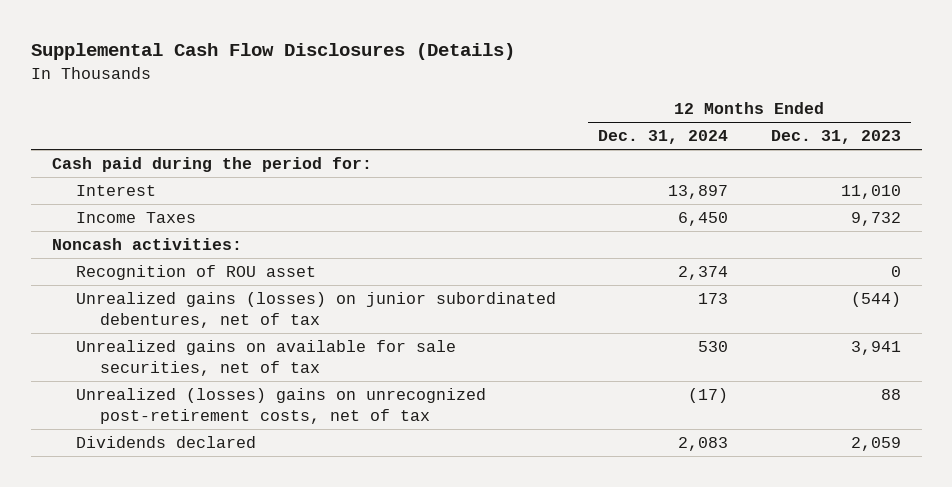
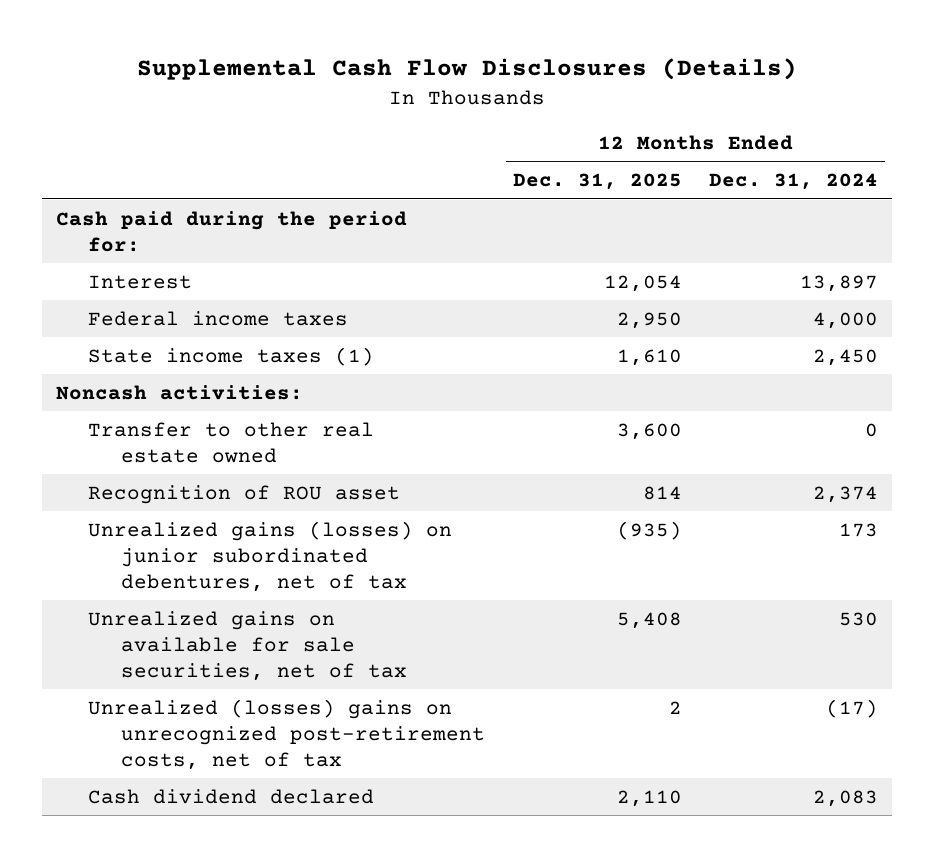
- | 12 Months Ended Dec. 31, 2024 | 12 Months Ended Dec. 31, 2023
+ | 12 Months Ended Dec. 31, 2025 | 12 Months Ended Dec. 31, 2024
- Income Taxes | 6,450 | 9,732
+ Federal income taxes | 2,950 | 4,000
+ State income taxes (1) | 1,610 | 2,450
+ Transfer to other real estate owned | 3,600 | 0
- Dividends declared | 2,083 | 2,059
+ Cash dividend declared | 2,110 | 2,083

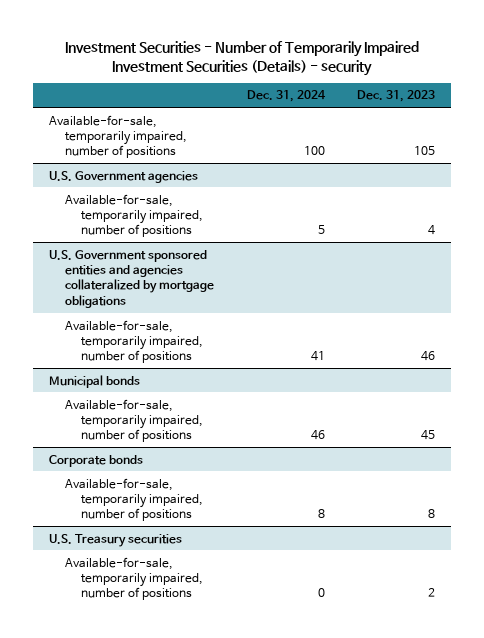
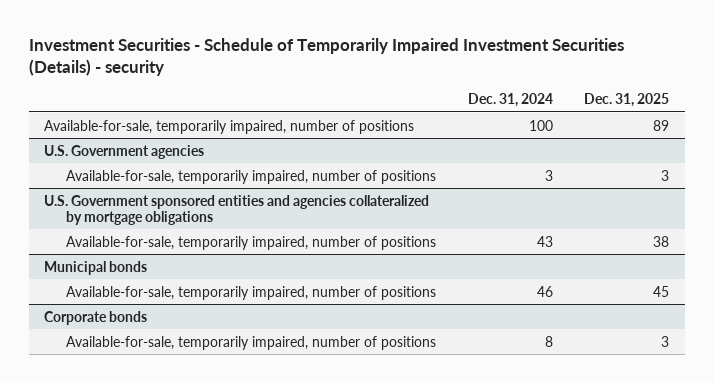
- Investment Securities - Number of Temporarily Impaired Investment Securities (Details) - security
+ Investment Securities - Schedule of Temporarily Impaired Investment Securities (Details) - security
- | Dec. 31, 2024 | Dec. 31, 2023
+ | Dec. 31, 2024 | Dec. 31, 2025
@ U.S. Government agencies
- Available-for-sale, temporarily impaired, number of positions | 5 | 4
+ Available-for-sale, temporarily impaired, number of positions | 3 | 3
@ U.S. Government sponsored entities and agencies collateralized by mortgage obligations
- Available-for-sale, temporarily impaired, number of positions | 41 | 46
+ Available-for-sale, temporarily impaired, number of positions | 43 | 38
- U.S. Treasury securities
- Available-for-sale, temporarily impaired, number of positions | 0 | 2

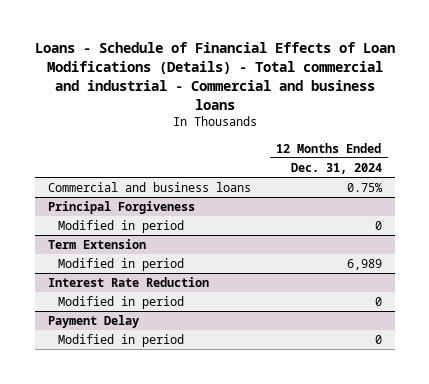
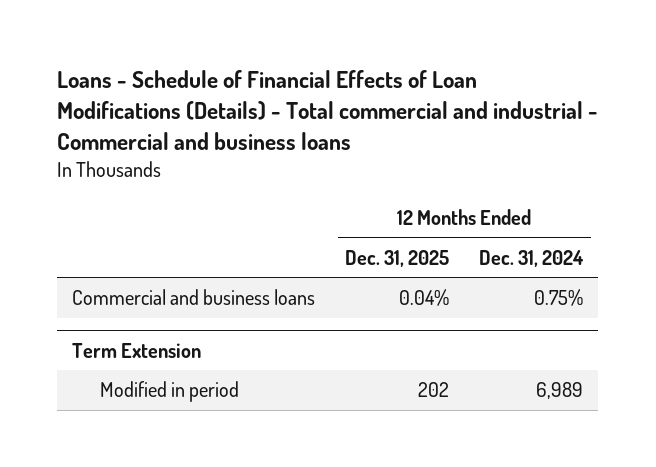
- | 12 Months Ended Dec. 31, 2024
+ | 12 Months Ended Dec. 31, 2025 | 12 Months Ended Dec. 31, 2024
- Principal Forgiveness
- Modified in period | 0
- Interest Rate Reduction
- Modified in period | 0
- Payment Delay
- Modified in period | 0

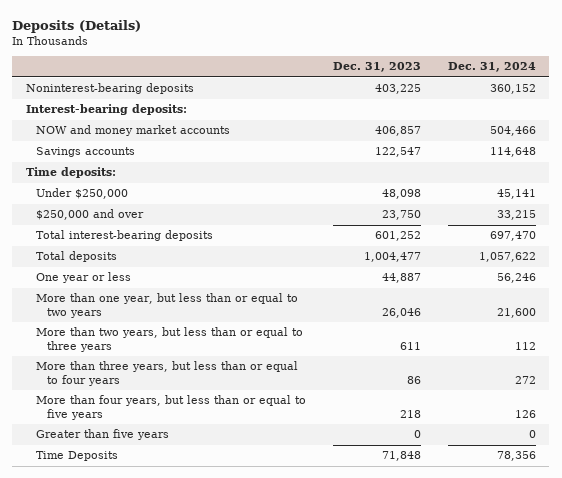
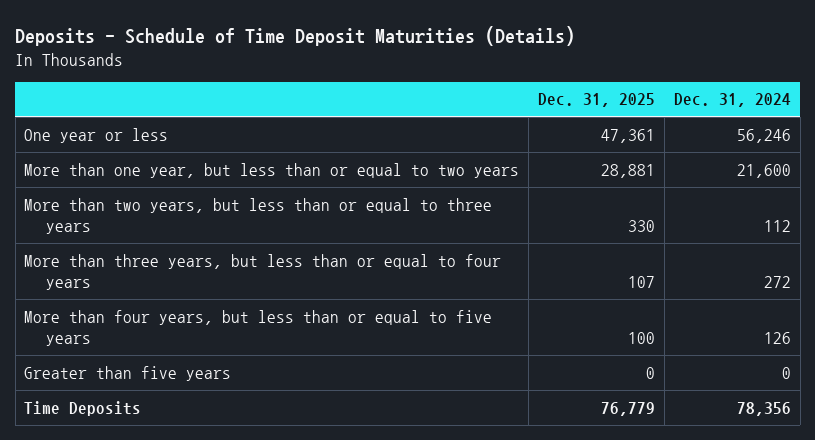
- Deposits (Details)
+ Deposits - Schedule of Time Deposit Maturities (Details)
- | Dec. 31, 2023 | Dec. 31, 2024
+ | Dec. 31, 2025 | Dec. 31, 2024
- Noninterest-bearing deposits | 403,225 | 360,152
- Interest-bearing deposits:
- NOW and money market accounts | 406,857 | 504,466
- Savings accounts | 122,547 | 114,648
- Time deposits:
- Under $250,000 | 48,098 | 45,141
- $250,000 and over | 23,750 | 33,215
- Total interest-bearing deposits | 601,252 | 697,470
- Total deposits | 1,004,477 | 1,057,622

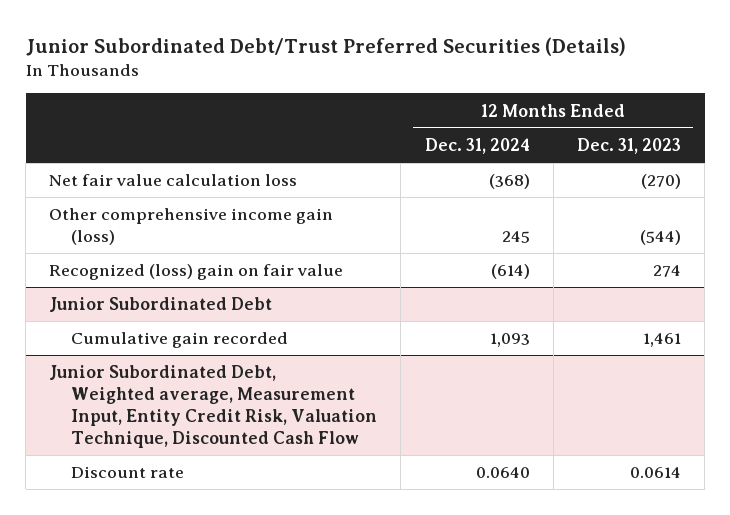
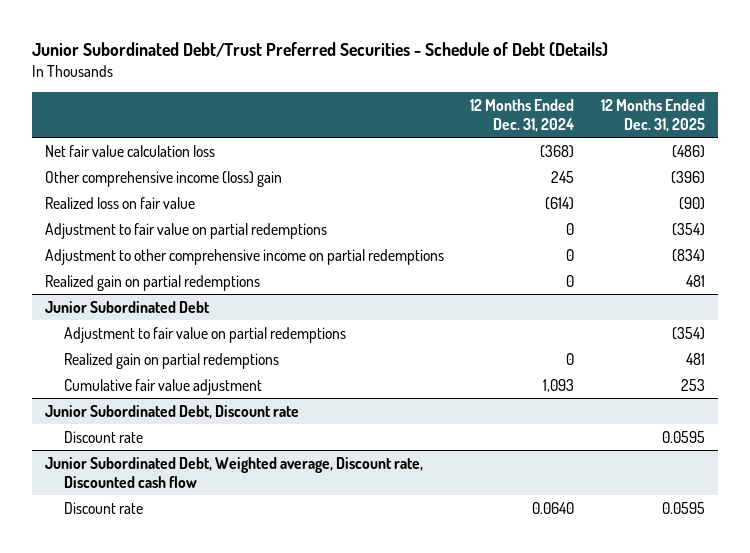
- Junior Subordinated Debt/Trust Preferred Securities (Details)
+ Junior Subordinated Debt/Trust Preferred Securities - Schedule of Debt (Details)
- | 12 Months Ended Dec. 31, 2024 | 12 Months Ended Dec. 31, 2023
+ | 12 Months Ended Dec. 31, 2024 | 12 Months Ended Dec. 31, 2025
- Other comprehensive income gain (loss) | 245 | (544)
- Recognized (loss) gain on fair value | (614) | 274
+ Other comprehensive income (loss) gain | 245 | (396)
+ Realized loss on fair value | (614) | (90)
+ Adjustment to fair value on partial redemptions | 0 | (354)
+ Adjustment to other comprehensive income on partial redemptions | 0 | (834)
+ Realized gain on partial redemptions | 0 | 481
@ Junior Subordinated Debt
- Cumulative gain recorded | 1,093 | 1,461
- Junior Subordinated Debt, Weighted average, Measurement Input, Entity Credit Risk, Valuation Technique, Discounted Cash Flow
@ Junior Subordinated Debt
+ Adjustment to fair value on partial redemptions | | (354)
+ Realized gain on partial redemptions | 0 | 481
+ Cumulative fair value adjustment | 1,093 | 253
+ Junior Subordinated Debt, Discount rate
+ Discount rate | | 0.0595
+ Junior Subordinated Debt, Weighted average, Discount rate, Discounted cash flow

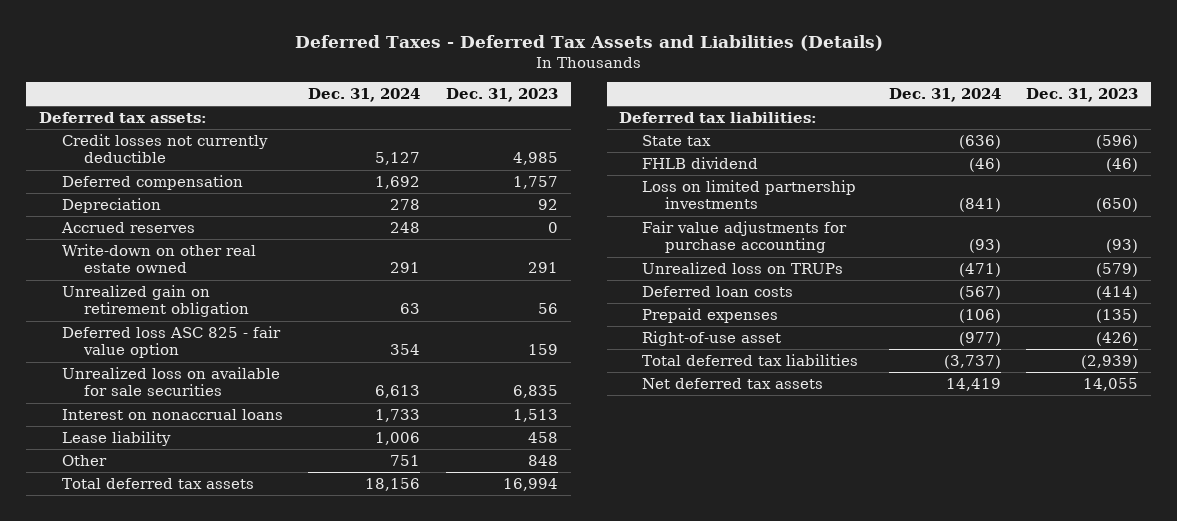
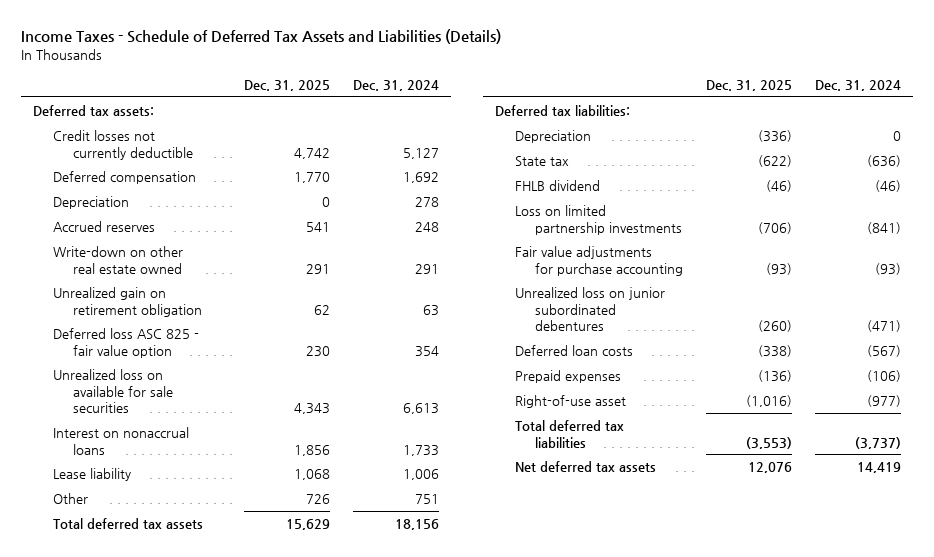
- Deferred Taxes - Deferred Tax Assets and Liabilities (Details)
+ Income Taxes - Schedule of Deferred Tax Assets and Liabilities (Details)
- | Dec. 31, 2024 | Dec. 31, 2023
+ | Dec. 31, 2025 | Dec. 31, 2024
+ Depreciation | (336) | 0
- Unrealized loss on TRUPs | (471) | (579)
+ Unrealized loss on junior subordinated debentures | (260) | (471)

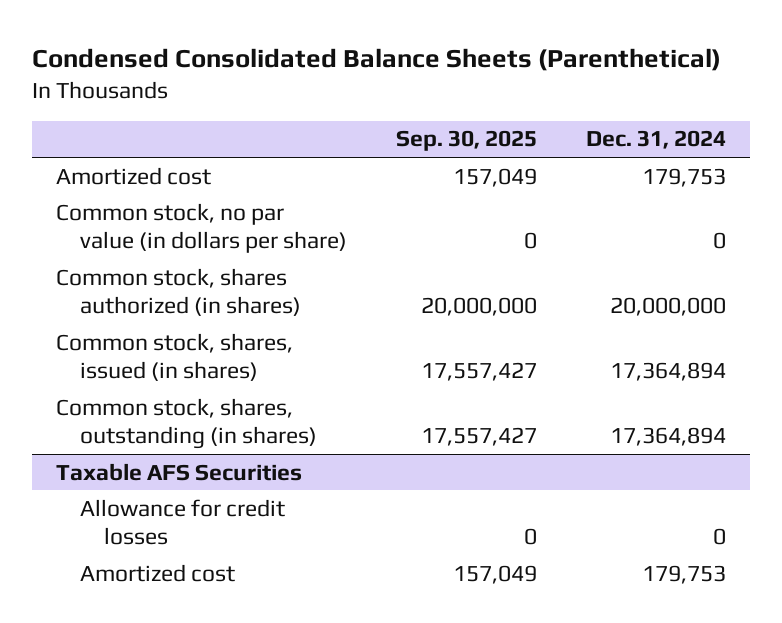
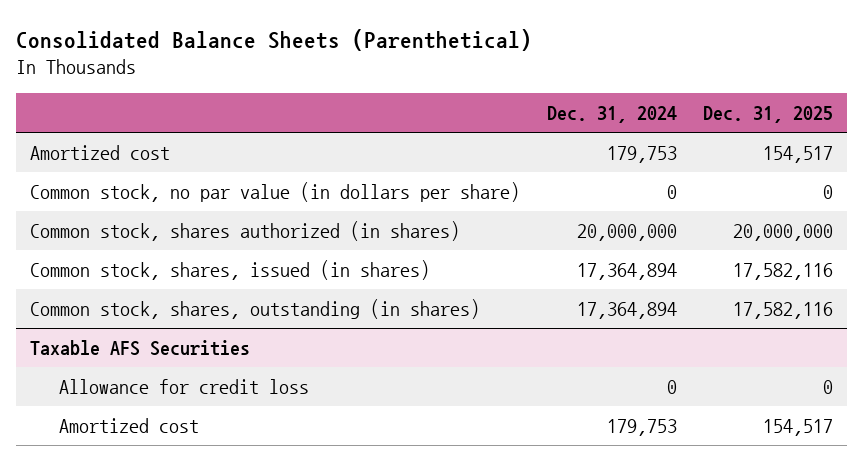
- Condensed Consolidated Balance Sheets (Parenthetical)
+ Consolidated Balance Sheets (Parenthetical)
- | Sep. 30, 2025 | Dec. 31, 2024
+ | Dec. 31, 2024 | Dec. 31, 2025
@ Taxable AFS Securities
- Allowance for credit losses | 0 | 0
+ Allowance for credit loss | 0 | 0

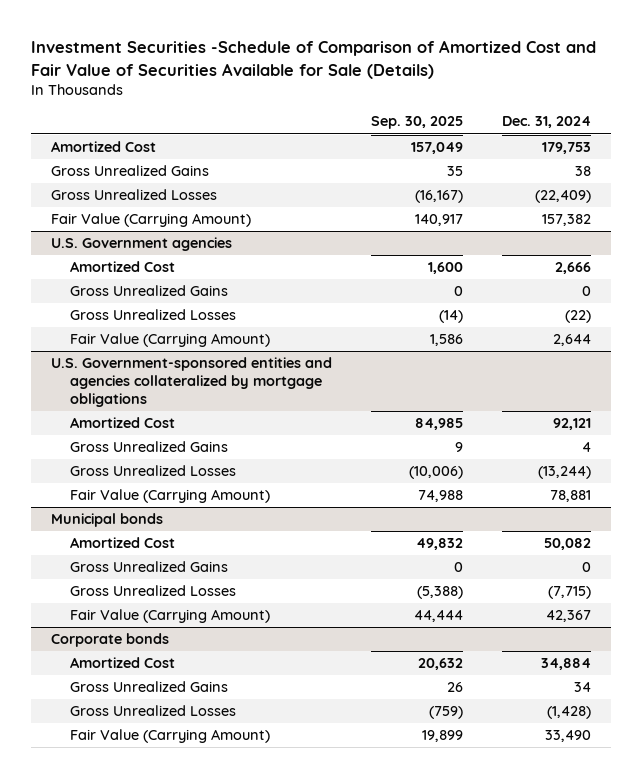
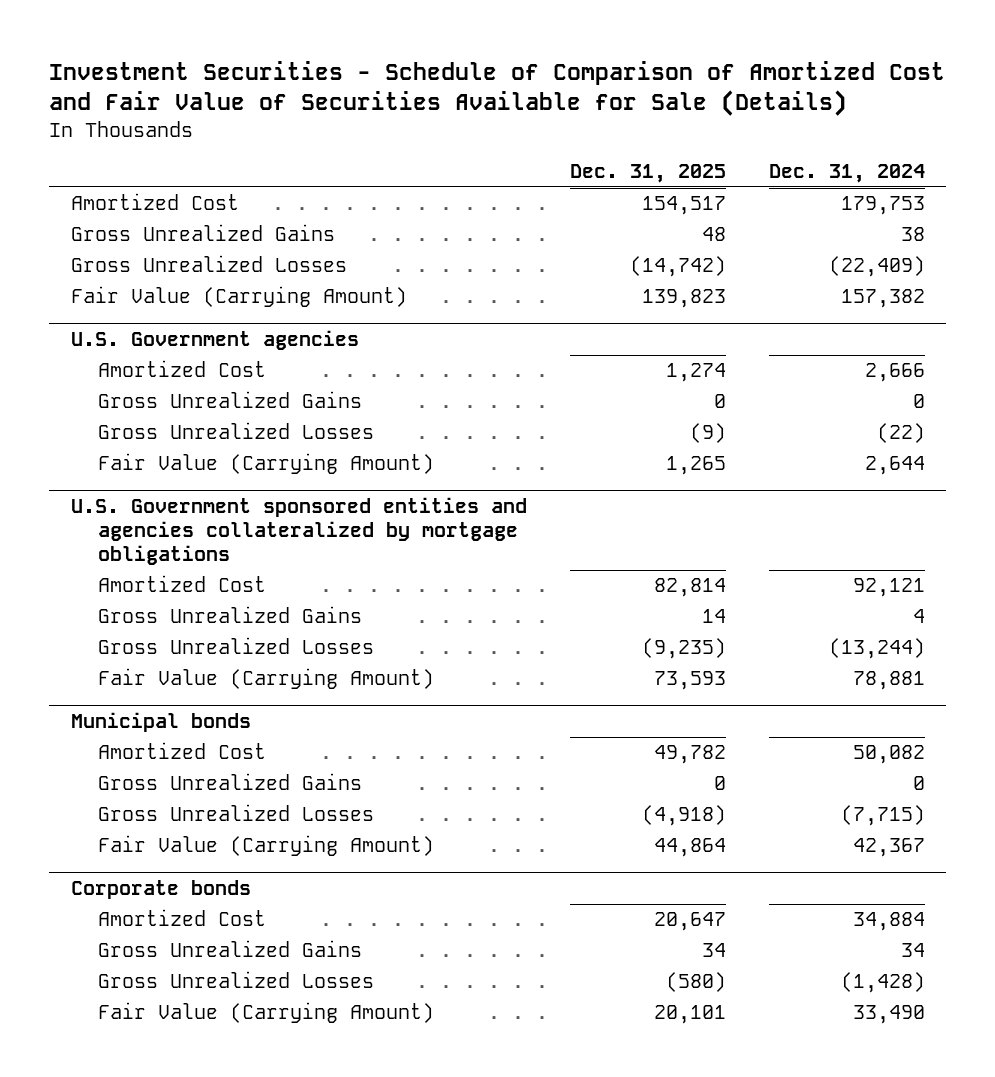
- Investment Securities -Schedule of Comparison of Amortized Cost and Fair Value of Securities Available for Sale (Details)
+ Investment Securities - Schedule of Comparison of Amortized Cost and Fair Value of Securities Available for Sale (Details)
- | Sep. 30, 2025 | Dec. 31, 2024
+ | Dec. 31, 2025 | Dec. 31, 2024
- U.S. Government-sponsored entities and agencies collateralized by mortgage obligations
+ U.S. Government sponsored entities and agencies collateralized by mortgage obligations

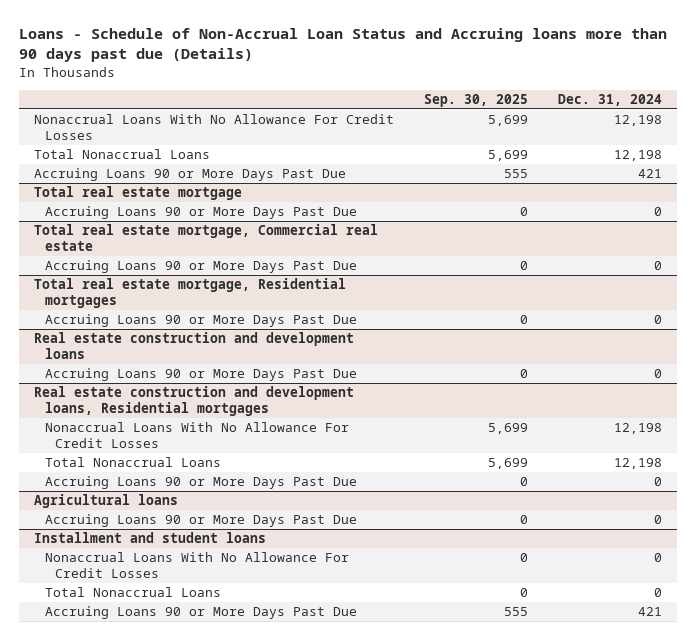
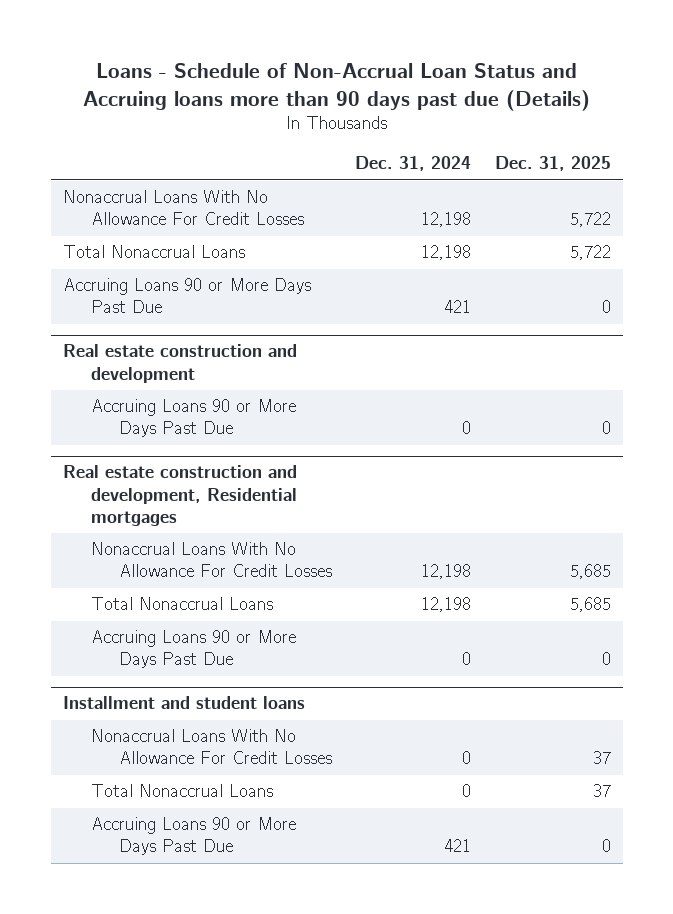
- | Sep. 30, 2025 | Dec. 31, 2024
+ | Dec. 31, 2024 | Dec. 31, 2025
- Total real estate mortgage
- Accruing Loans 90 or More Days Past Due | 0 | 0
- Total real estate mortgage, Commercial real estate
- Accruing Loans 90 or More Days Past Due | 0 | 0
- Total real estate mortgage, Residential mortgages
- Accruing Loans 90 or More Days Past Due | 0 | 0
- Real estate construction and development loans
+ Real estate construction and development
- Real estate construction and development loans, Residential mortgages
+ Real estate construction and development, Residential mortgages
- Agricultural loans
- Accruing Loans 90 or More Days Past Due | 0 | 0

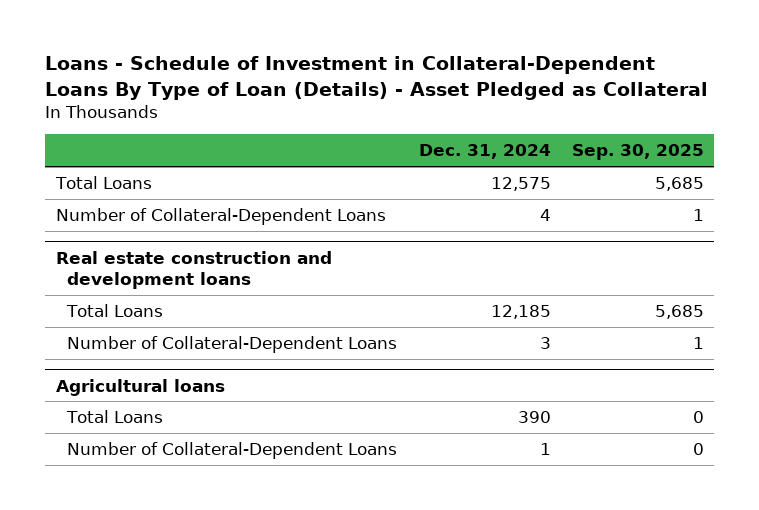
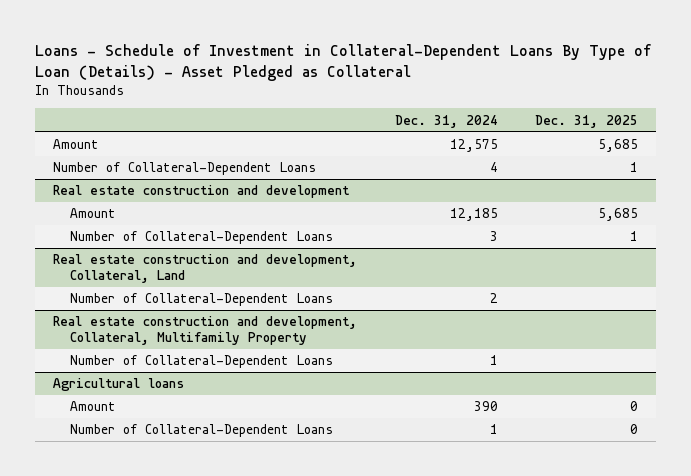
- | Dec. 31, 2024 | Sep. 30, 2025
+ | Dec. 31, 2024 | Dec. 31, 2025
- Total Loans | 12,575 | 5,685
+ Amount | 12,575 | 5,685
- Real estate construction and development loans
- Total Loans | 12,185 | 5,685
+ Real estate construction and development
+ Amount | 12,185 | 5,685
+ Real estate construction and development, Collateral, Land
+ Number of Collateral-Dependent Loans | 2 |
+ Real estate construction and development, Collateral, Multifamily Property
+ Number of Collateral-Dependent Loans | 1 |
@ Agricultural loans
- Total Loans | 390 | 0
+ Amount | 390 | 0

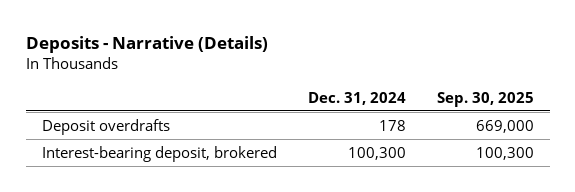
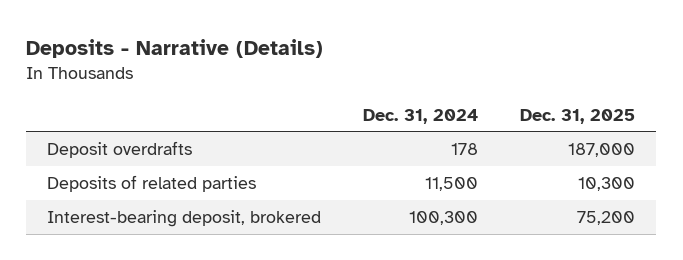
- | Dec. 31, 2024 | Sep. 30, 2025
+ | Dec. 31, 2024 | Dec. 31, 2025
+ Deposits of related parties | 11,500 | 10,300

